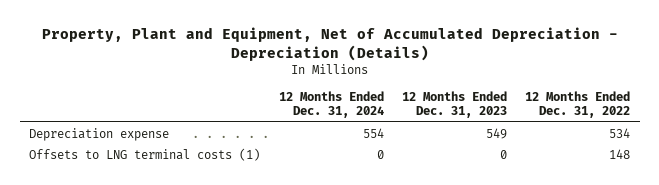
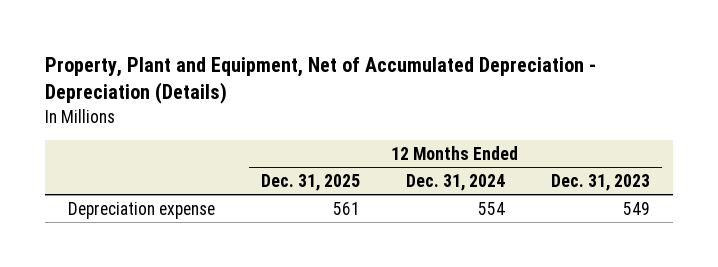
- | 12 Months Ended Dec. 31, 2024 | 12 Months Ended Dec. 31, 2023 | 12 Months Ended Dec. 31, 2022
+ | 12 Months Ended Dec. 31, 2025 | 12 Months Ended Dec. 31, 2024 | 12 Months Ended Dec. 31, 2023
- Offsets to LNG terminal costs (1) | 0 | 0 | 148

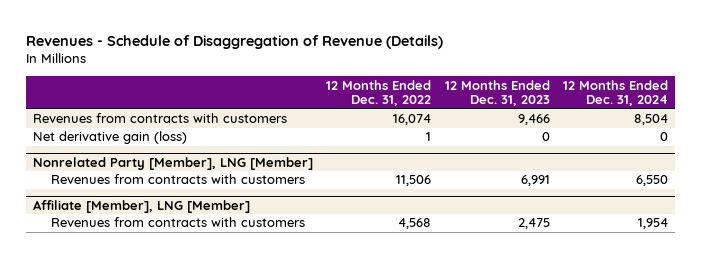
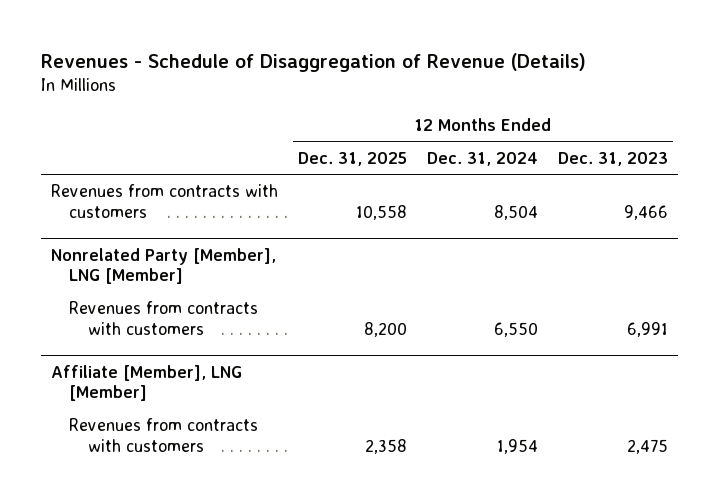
- | 12 Months Ended Dec. 31, 2022 | 12 Months Ended Dec. 31, 2023 | 12 Months Ended Dec. 31, 2024
+ | 12 Months Ended Dec. 31, 2025 | 12 Months Ended Dec. 31, 2024 | 12 Months Ended Dec. 31, 2023
- Net derivative gain (loss) | 1 | 0 | 0

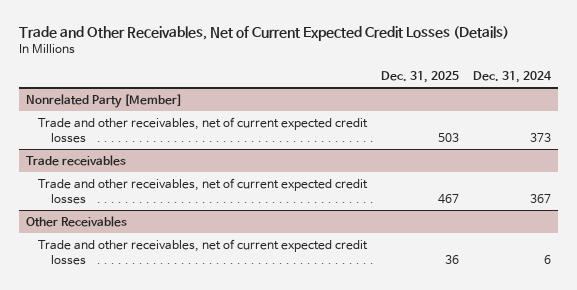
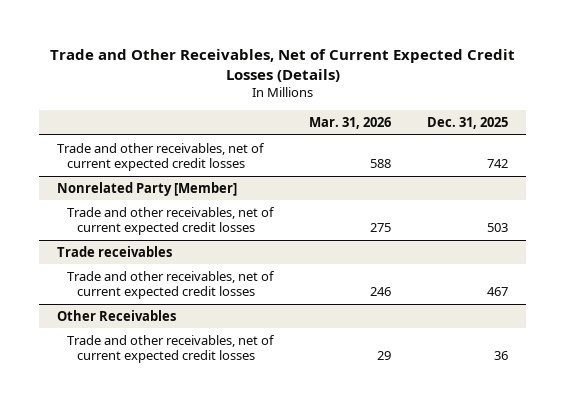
- | Dec. 31, 2025 | Dec. 31, 2024
+ | Mar. 31, 2026 | Dec. 31, 2025
+ Trade and other receivables, net of current expected credit losses | 588 | 742

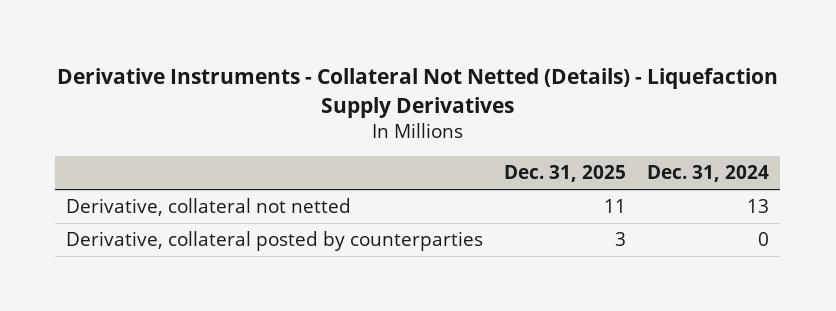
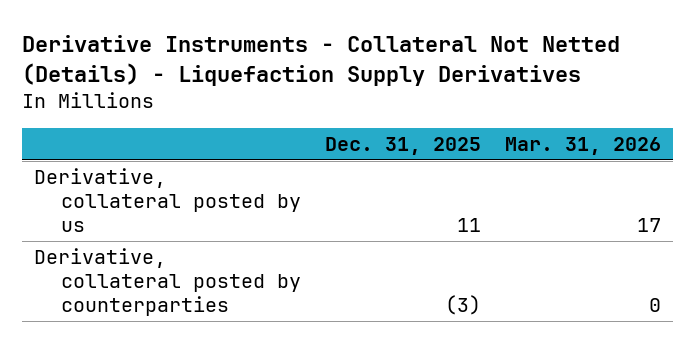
- | Dec. 31, 2025 | Dec. 31, 2024
+ | Dec. 31, 2025 | Mar. 31, 2026
- Derivative, collateral not netted | 11 | 13
- Derivative, collateral posted by counterparties | 3 | 0
+ Derivative, collateral posted by us | 11 | 17
+ Derivative, collateral posted by counterparties | (3) | 0

